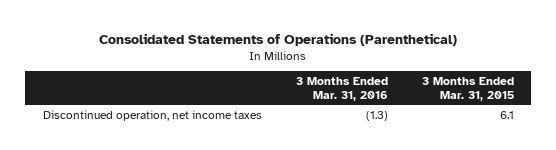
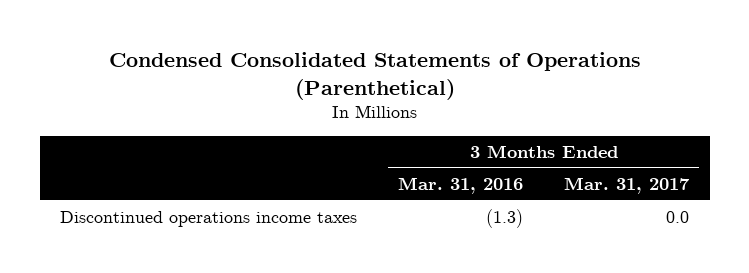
- Consolidated Statements of Operations (Parenthetical)
+ Condensed Consolidated Statements of Operations (Parenthetical)
- | 3 Months Ended Mar. 31, 2016 | 3 Months Ended Mar. 31, 2015
+ | 3 Months Ended Mar. 31, 2016 | 3 Months Ended Mar. 31, 2017
- Discontinued operation, net income taxes | (1.3) | 6.1
+ Discontinued operations income taxes | (1.3) | 0.0

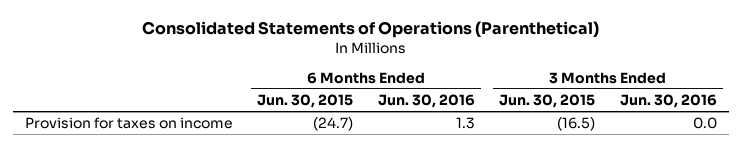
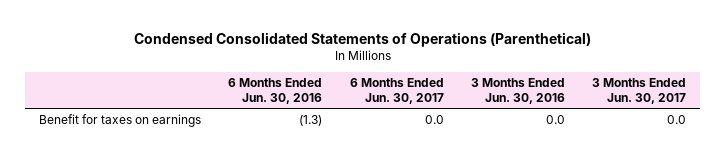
- Consolidated Statements of Operations (Parenthetical)
+ Condensed Consolidated Statements of Operations (Parenthetical)
- | 6 Months Ended Jun. 30, 2015 | 6 Months Ended Jun. 30, 2016 | 3 Months Ended Jun. 30, 2015 | 3 Months Ended Jun. 30, 2016
+ | 6 Months Ended Jun. 30, 2016 | 6 Months Ended Jun. 30, 2017 | 3 Months Ended Jun. 30, 2016 | 3 Months Ended Jun. 30, 2017
- Provision for taxes on income | (24.7) | 1.3 | (16.5) | 0.0
+ Benefit for taxes on earnings | (1.3) | 0.0 | 0.0 | 0.0

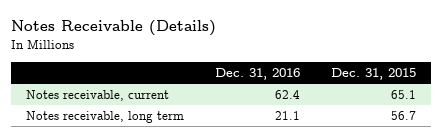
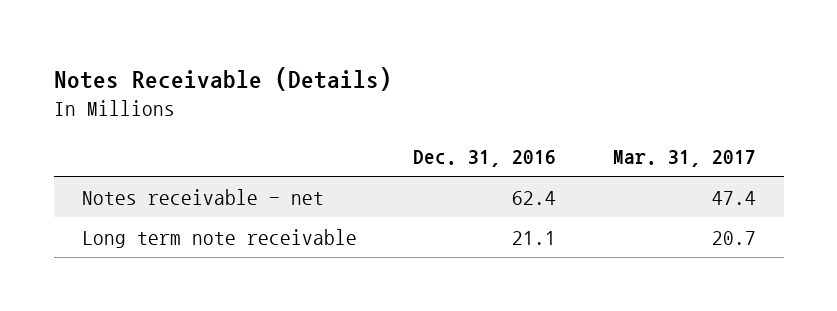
- | Dec. 31, 2016 | Dec. 31, 2015
+ | Dec. 31, 2016 | Mar. 31, 2017
- Notes receivable, current | 62.4 | 65.1
- Notes receivable, long term | 21.1 | 56.7
+ Notes receivable - net | 62.4 | 47.4
+ Long term note receivable | 21.1 | 20.7

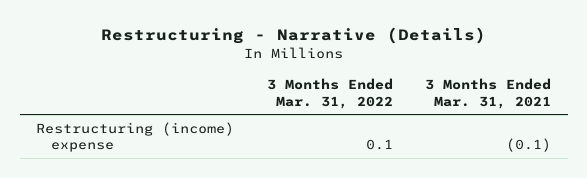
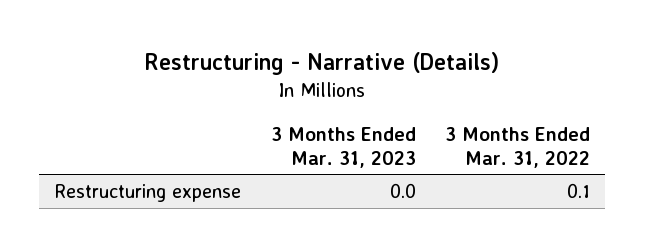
- | 3 Months Ended Mar. 31, 2022 | 3 Months Ended Mar. 31, 2021
+ | 3 Months Ended Mar. 31, 2023 | 3 Months Ended Mar. 31, 2022
- Restructuring (income) expense | 0.1 | (0.1)
+ Restructuring expense | 0.0 | 0.1

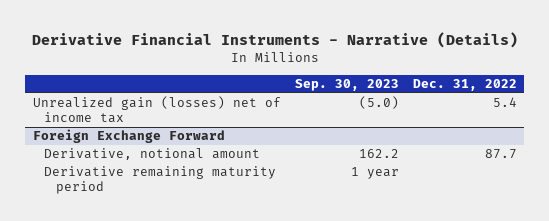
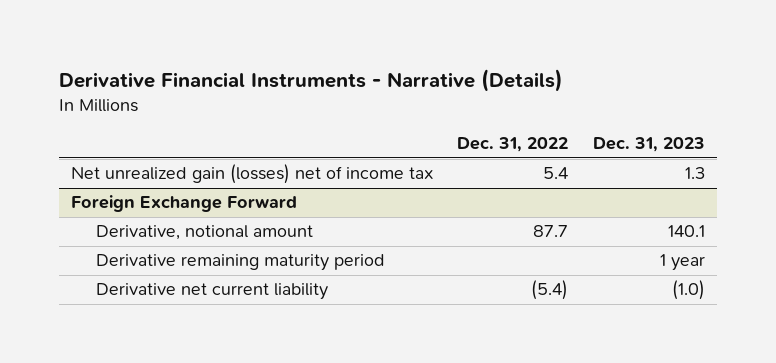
- | Sep. 30, 2023 | Dec. 31, 2022
+ | Dec. 31, 2022 | Dec. 31, 2023
- Unrealized gain (losses) net of income tax | (5.0) | 5.4
+ Net unrealized gain (losses) net of income tax | 5.4 | 1.3
@ Foreign Exchange Forward
+ Derivative net current liability | (5.4) | (1.0)

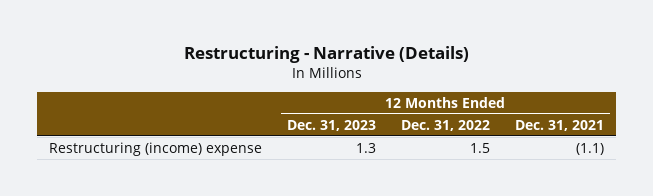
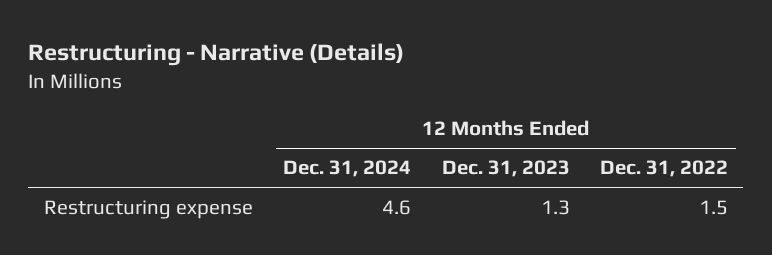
- | 12 Months Ended Dec. 31, 2023 | 12 Months Ended Dec. 31, 2022 | 12 Months Ended Dec. 31, 2021
+ | 12 Months Ended Dec. 31, 2024 | 12 Months Ended Dec. 31, 2023 | 12 Months Ended Dec. 31, 2022
- Restructuring (income) expense | 1.3 | 1.5 | (1.1)
+ Restructuring expense | 4.6 | 1.3 | 1.5

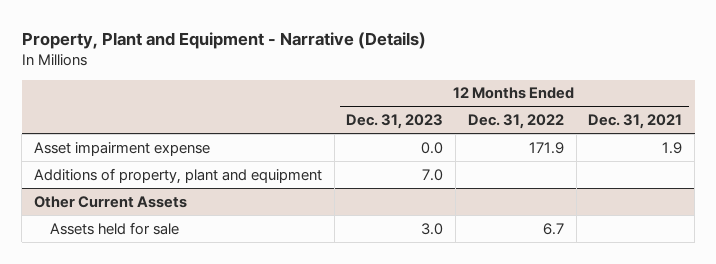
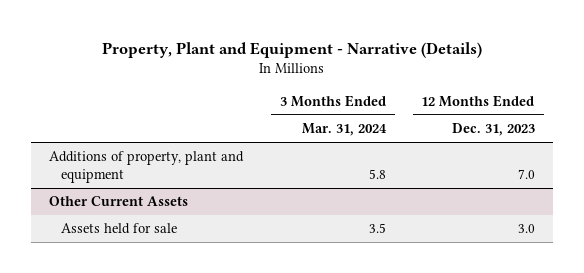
- | 12 Months Ended Dec. 31, 2023 | 12 Months Ended Dec. 31, 2022 | 12 Months Ended Dec. 31, 2021
+ | 3 Months Ended Mar. 31, 2024 | 12 Months Ended Dec. 31, 2023
- Asset impairment expense | 0.0 | 171.9 | 1.9

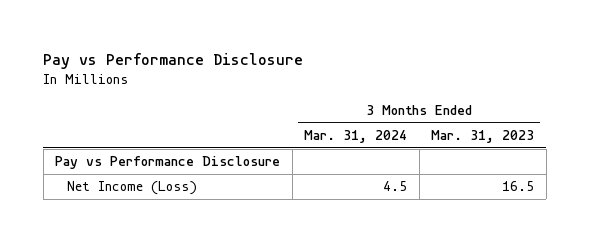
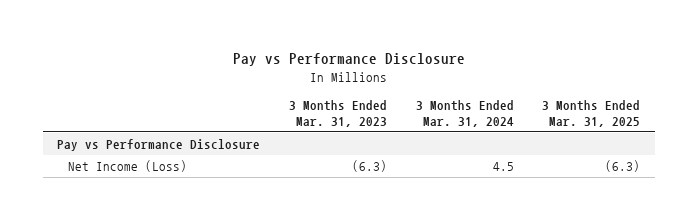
- | 3 Months Ended Mar. 31, 2024 | 3 Months Ended Mar. 31, 2023
+ | 3 Months Ended Mar. 31, 2023 | 3 Months Ended Mar. 31, 2024 | 3 Months Ended Mar. 31, 2025
- Net Income (Loss) | 4.5 | 16.5
+ Net Income (Loss) | (6.3) | 4.5 | (6.3)

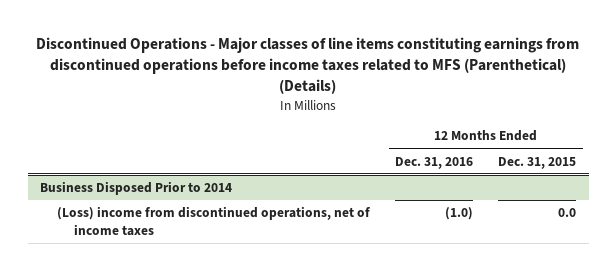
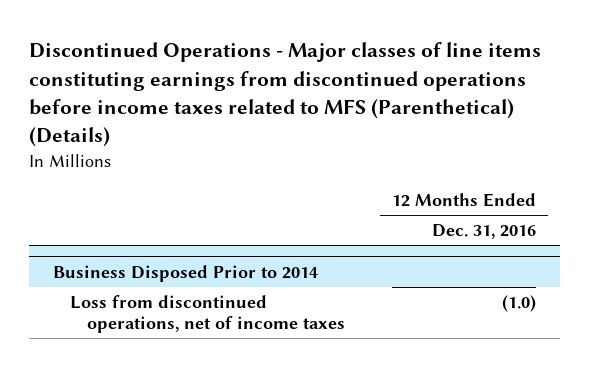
- | 12 Months Ended Dec. 31, 2016 | 12 Months Ended Dec. 31, 2015
+ | 12 Months Ended Dec. 31, 2016
@ Business Disposed Prior to 2014
- (Loss) income from discontinued operations, net of income taxes | (1.0) | 0.0
+ Loss from discontinued operations, net of income taxes | (1.0)

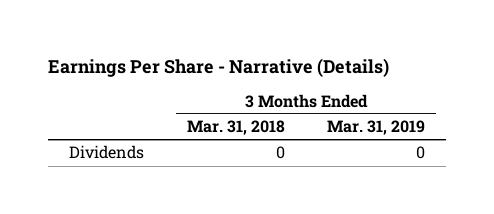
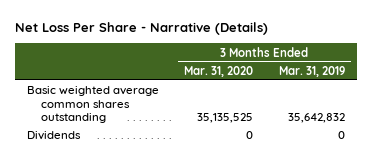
- Earnings Per Share - Narrative (Details)
+ Net Loss Per Share - Narrative (Details)
- | 3 Months Ended Mar. 31, 2018 | 3 Months Ended Mar. 31, 2019
+ | 3 Months Ended Mar. 31, 2020 | 3 Months Ended Mar. 31, 2019
+ Basic weighted average common shares outstanding | 35,135,525 | 35,642,832

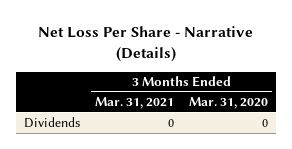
- | 3 Months Ended Mar. 31, 2020 | 3 Months Ended Mar. 31, 2019
+ | 3 Months Ended Mar. 31, 2021 | 3 Months Ended Mar. 31, 2020
- Basic weighted average common shares outstanding | 35,135,525 | 35,642,832

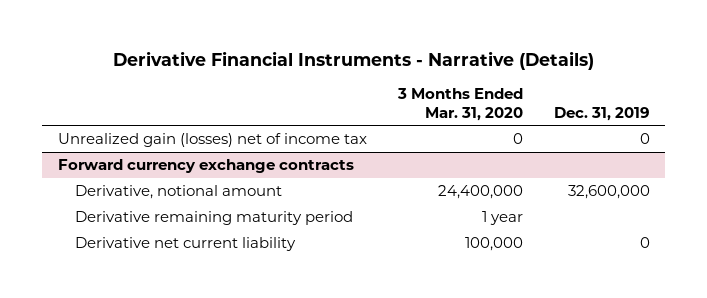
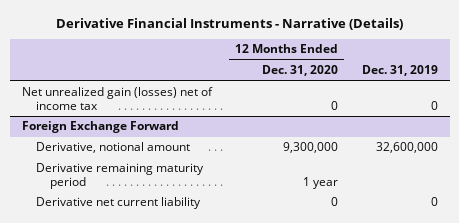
- | 3 Months Ended Mar. 31, 2020 | Dec. 31, 2019
+ | 12 Months Ended Dec. 31, 2020 | Dec. 31, 2019
- Unrealized gain (losses) net of income tax | 0 | 0
- Forward currency exchange contracts
+ Net unrealized gain (losses) net of income tax | 0 | 0
+ Foreign Exchange Forward

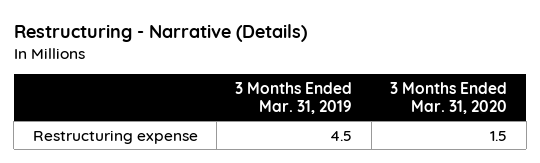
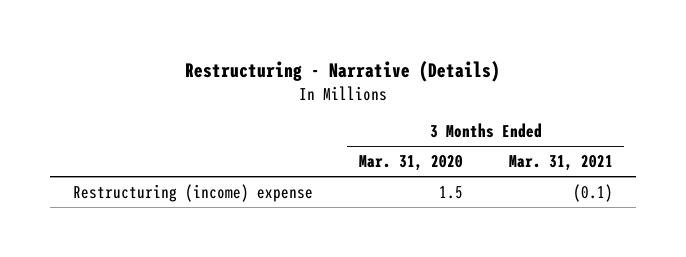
- | 3 Months Ended Mar. 31, 2019 | 3 Months Ended Mar. 31, 2020
+ | 3 Months Ended Mar. 31, 2020 | 3 Months Ended Mar. 31, 2021
- Restructuring expense | 4.5 | 1.5
+ Restructuring (income) expense | 1.5 | (0.1)

